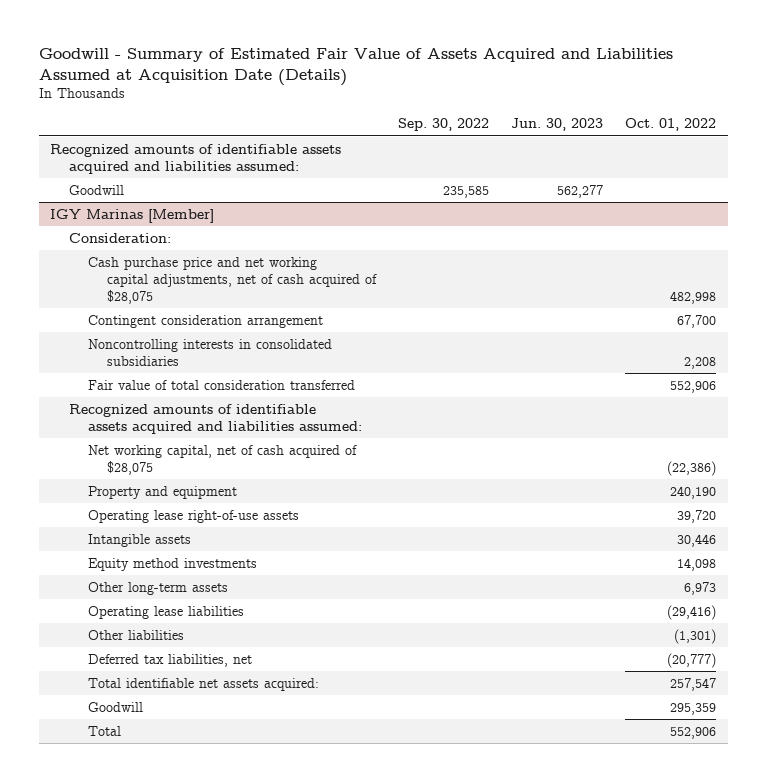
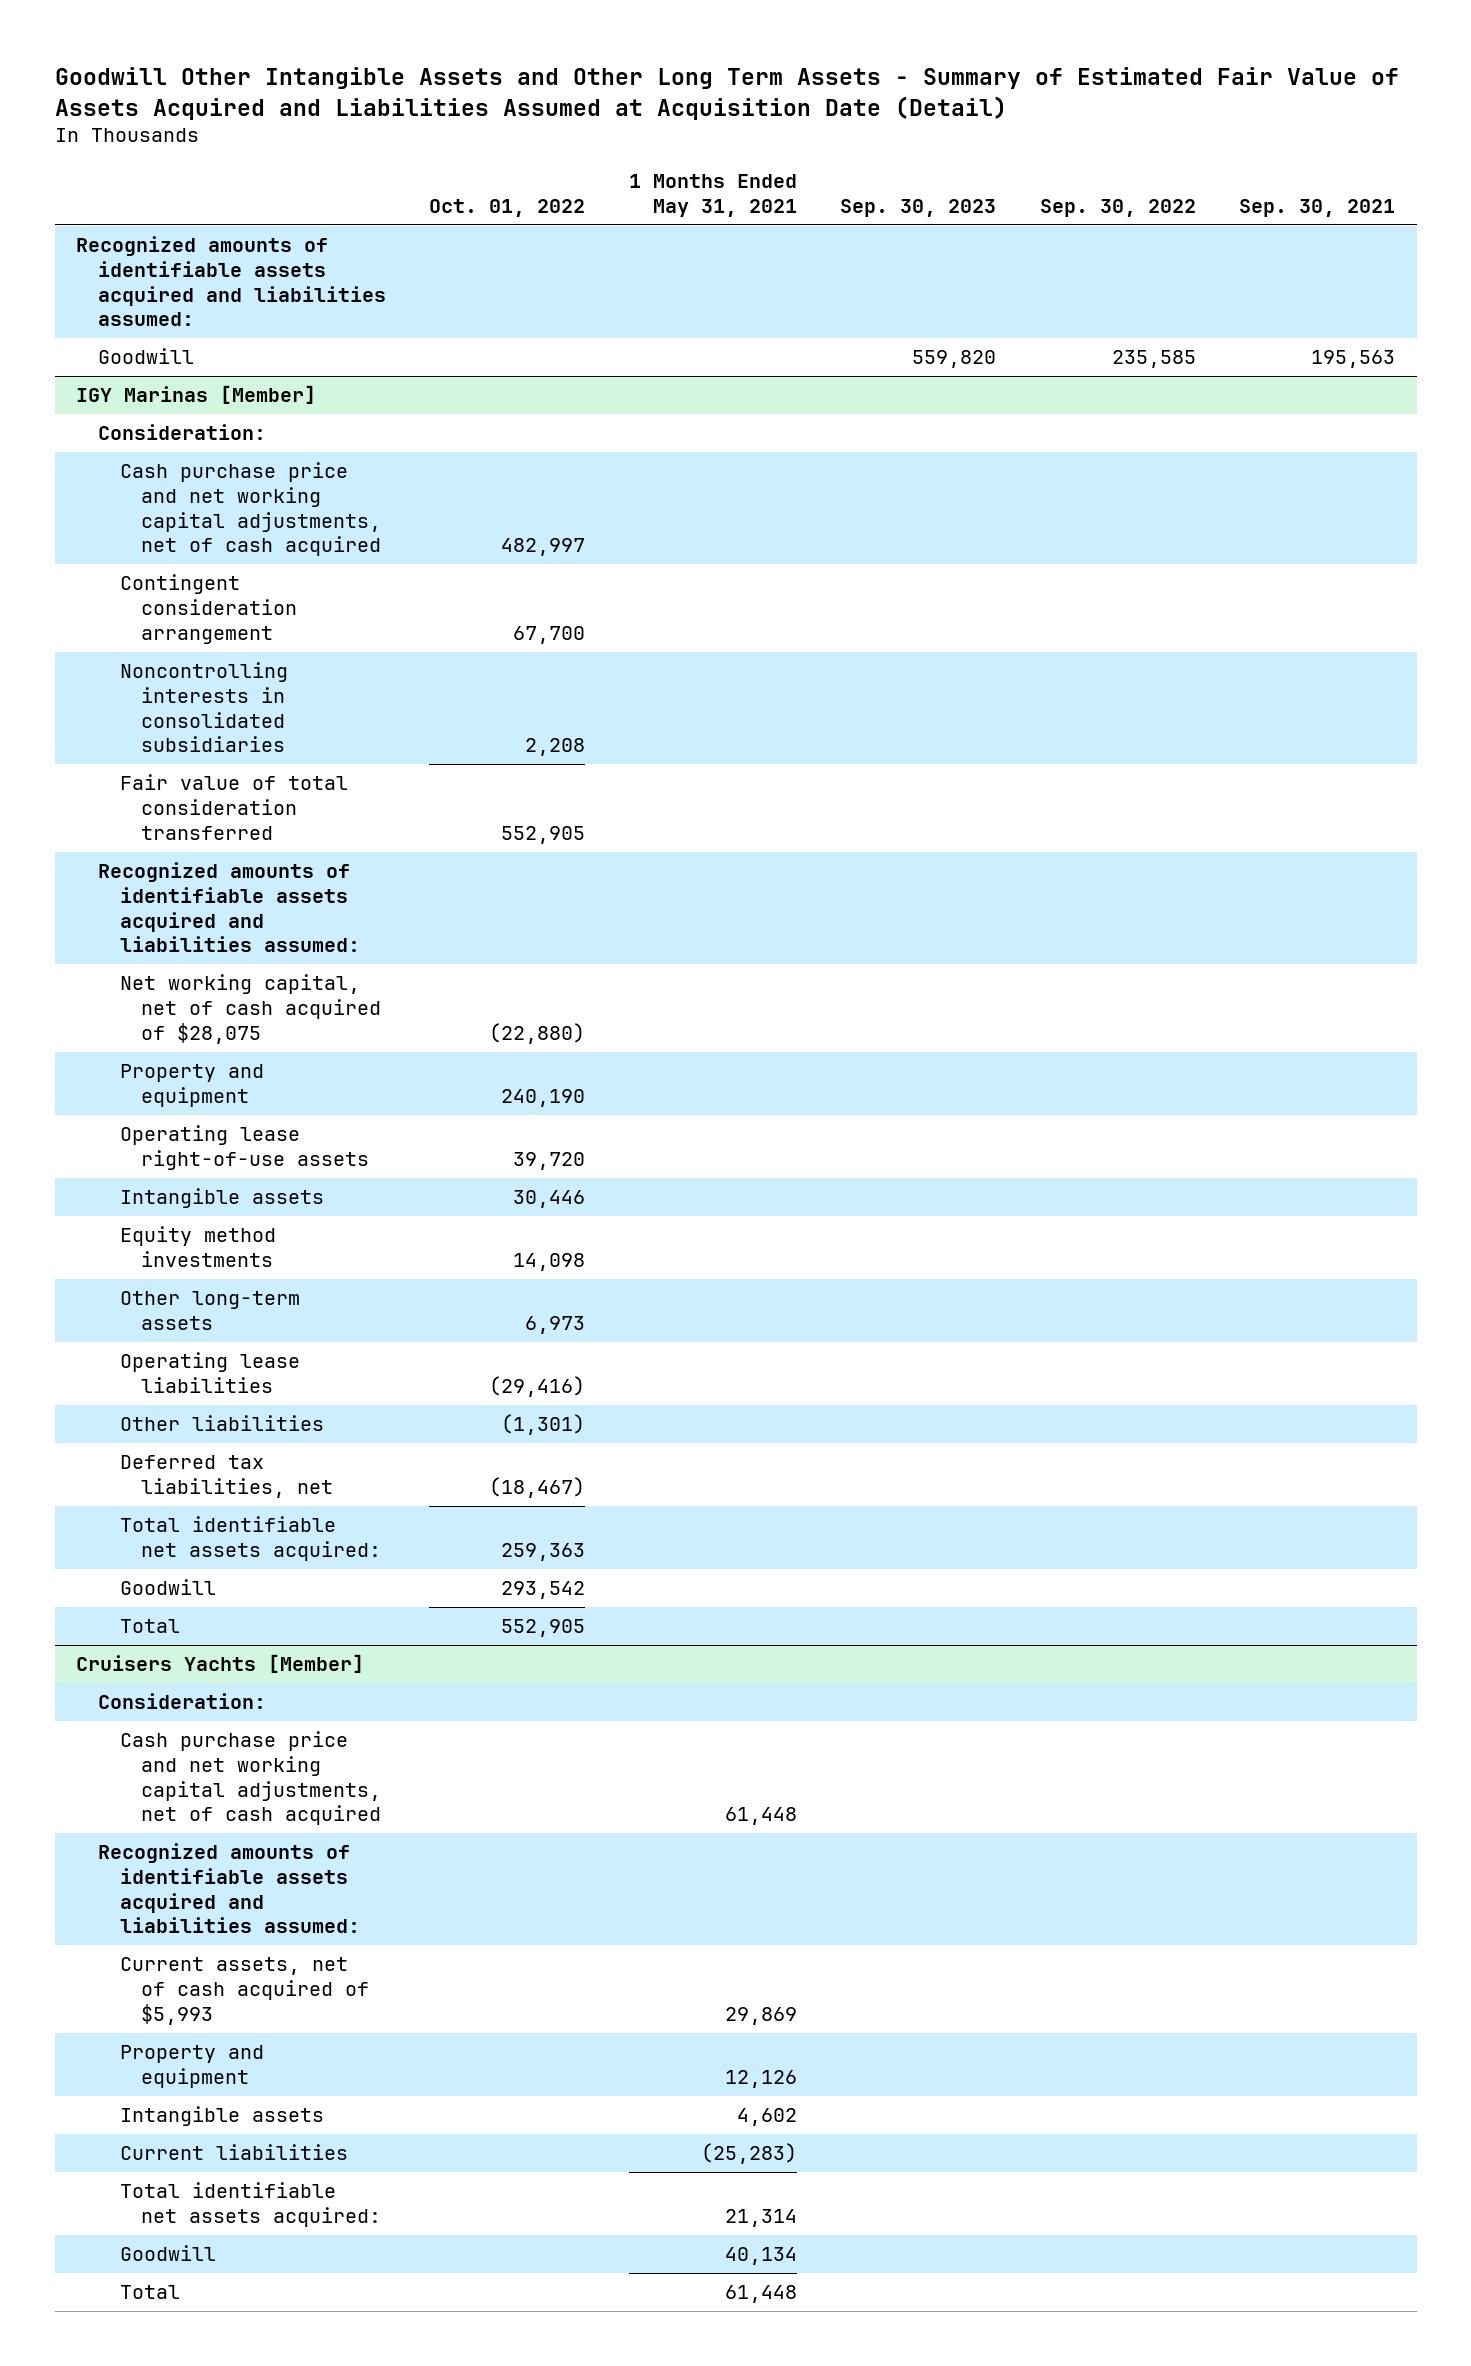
- Goodwill - Summary of Estimated Fair Value of Assets Acquired and Liabilities Assumed at Acquisition Date (Details)
+ Goodwill Other Intangible Assets and Other Long Term Assets - Summary of Estimated Fair Value of Assets Acquired and Liabilities Assumed at Acquisition Date (Detail)
- | Sep. 30, 2022 | Jun. 30, 2023 | Oct. 01, 2022
+ | Oct. 01, 2022 | 1 Months Ended May 31, 2021 | Sep. 30, 2023 | Sep. 30, 2022 | Sep. 30, 2021
@ IGY Marinas [Member]
- Cash purchase price and net working capital adjustments, net of cash acquired of $28,075 | | | 482,998
+ Cash purchase price and net working capital adjustments, net of cash acquired | 482,997 | | | |
- Fair value of total consideration transferred | | | 552,906
+ Fair value of total consideration transferred | 552,905 | | | |
- Net working capital, net of cash acquired of $28,075 | | | (22,386)
+ Net working capital, net of cash acquired of $28,075 | (22,880) | | | |
- Deferred tax liabilities, net | | | (20,777)
- Total identifiable net assets acquired: | | | 257,547
- Goodwill | | | 295,359
- Total | | | 552,906
+ Deferred tax liabilities, net | (18,467) | | | |
+ Total identifiable net assets acquired: | 259,363 | | | |
+ Goodwill | 293,542 | | | |
+ Total | 552,905 | | | |
+ Cruisers Yachts [Member]
+ Consideration:
+ Cash purchase price and net working capital adjustments, net of cash acquired | | 61,448 | | |
+ Recognized amounts of identifiable assets acquired and liabilities assumed:
+ Current assets, net of cash acquired of $5,993 | | 29,869 | | |
+ Property and equipment | | 12,126 | | |
+ Intangible assets | | 4,602 | | |
+ Current liabilities | | (25,283) | | |
+ Total identifiable net assets acquired: | | 21,314 | | |
+ Goodwill | | 40,134 | | |
+ Total | | 61,448 | | |

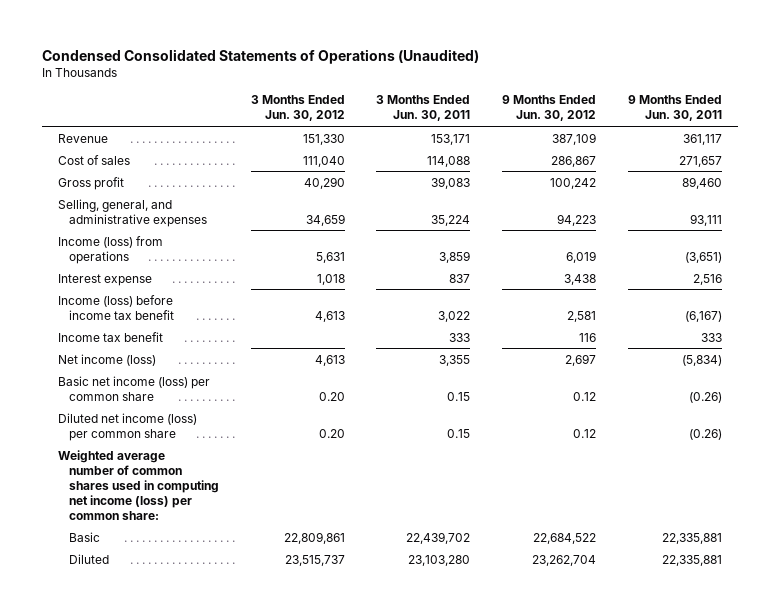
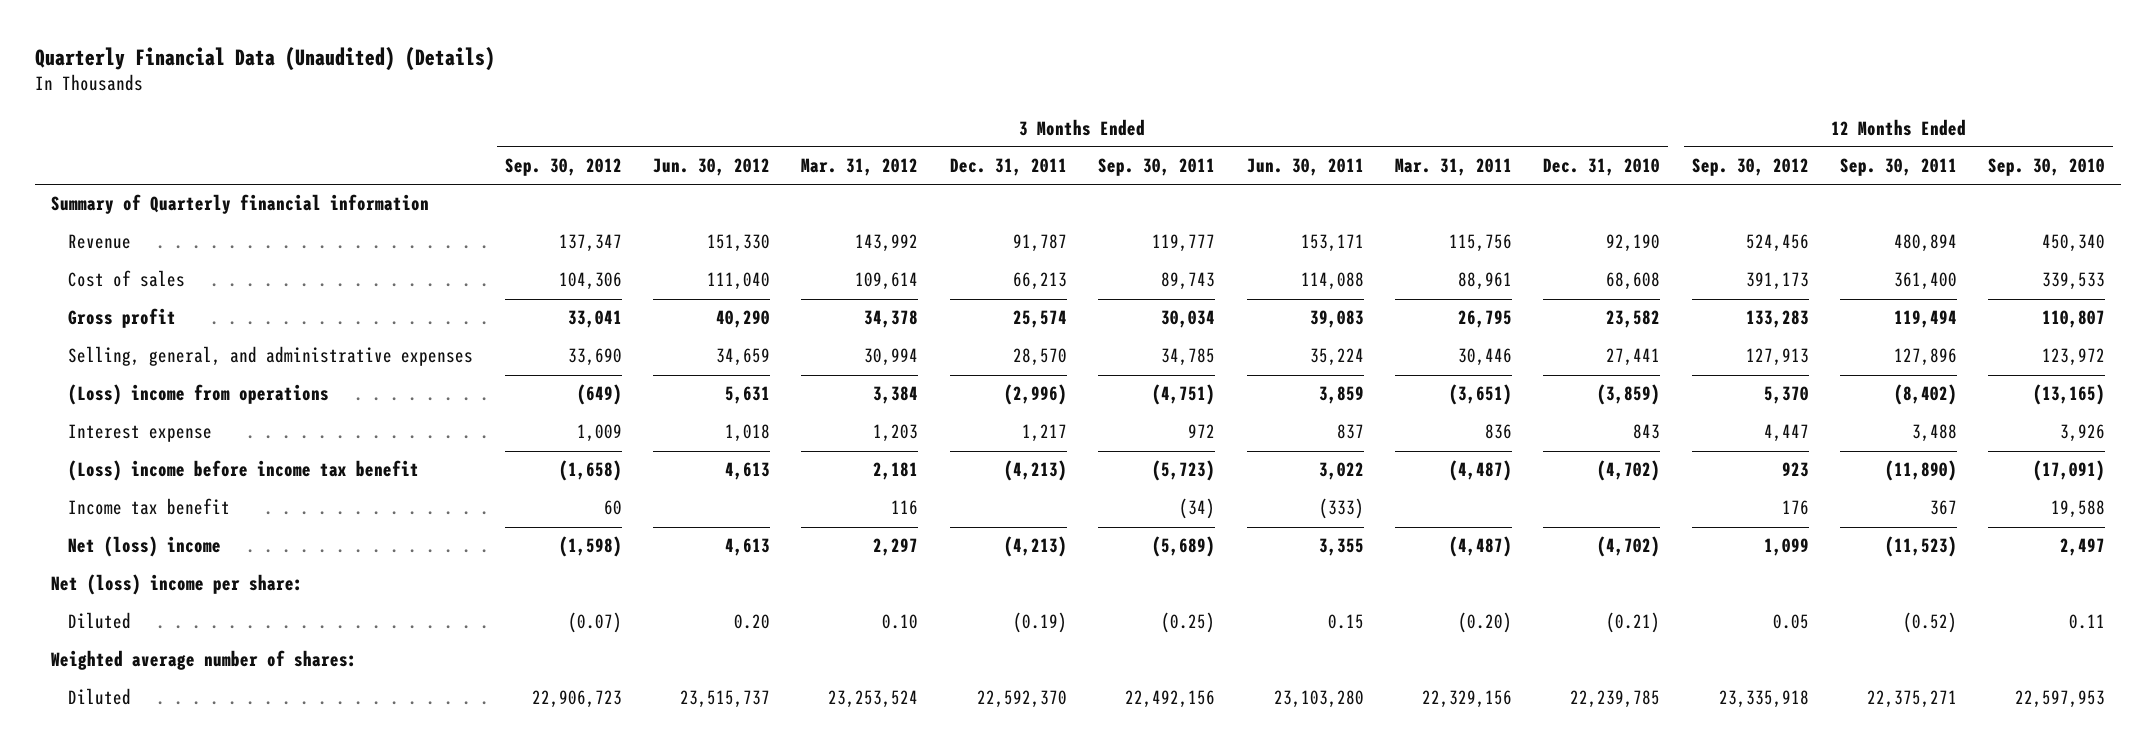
- Condensed Consolidated Statements of Operations (Unaudited)
+ Quarterly Financial Data (Unaudited) (Details)
- | 3 Months Ended Jun. 30, 2012 | 3 Months Ended Jun. 30, 2011 | 9 Months Ended Jun. 30, 2012 | 9 Months Ended Jun. 30, 2011
+ | 3 Months Ended Sep. 30, 2012 | 3 Months Ended Jun. 30, 2012 | 3 Months Ended Mar. 31, 2012 | 3 Months Ended Dec. 31, 2011 | 3 Months Ended Sep. 30, 2011 | 3 Months Ended Jun. 30, 2011 | 3 Months Ended Mar. 31, 2011 | 3 Months Ended Dec. 31, 2010 | 12 Months Ended Sep. 30, 2012 | 12 Months Ended Sep. 30, 2011 | 12 Months Ended Sep. 30, 2010
+ Summary of Quarterly financial information
- Income (loss) from operations | 5,631 | 3,859 | 6,019 | (3,651)
+ (Loss) income from operations | (649) | 5,631 | 3,384 | (2,996) | (4,751) | 3,859 | (3,651) | (3,859) | 5,370 | (8,402) | (13,165)
- Income (loss) before income tax benefit | 4,613 | 3,022 | 2,581 | (6,167)
- Income tax benefit | | 333 | 116 | 333
- Net income (loss) | 4,613 | 3,355 | 2,697 | (5,834)
- Basic net income (loss) per common share | 0.20 | 0.15 | 0.12 | (0.26)
- Diluted net income (loss) per common share | 0.20 | 0.15 | 0.12 | (0.26)
- Weighted average number of common shares used in computing net income (loss) per common share:
- Basic | 22,809,861 | 22,439,702 | 22,684,522 | 22,335,881
+ (Loss) income before income tax benefit | (1,658) | 4,613 | 2,181 | (4,213) | (5,723) | 3,022 | (4,487) | (4,702) | 923 | (11,890) | (17,091)
+ Income tax benefit | 60 | | 116 | | (34) | (333) | | | 176 | 367 | 19,588
+ Net (loss) income | (1,598) | 4,613 | 2,297 | (4,213) | (5,689) | 3,355 | (4,487) | (4,702) | 1,099 | (11,523) | 2,497
+ Net (loss) income per share:
+ Diluted | (0.07) | 0.20 | 0.10 | (0.19) | (0.25) | 0.15 | (0.20) | (0.21) | 0.05 | (0.52) | 0.11
+ Weighted average number of shares:

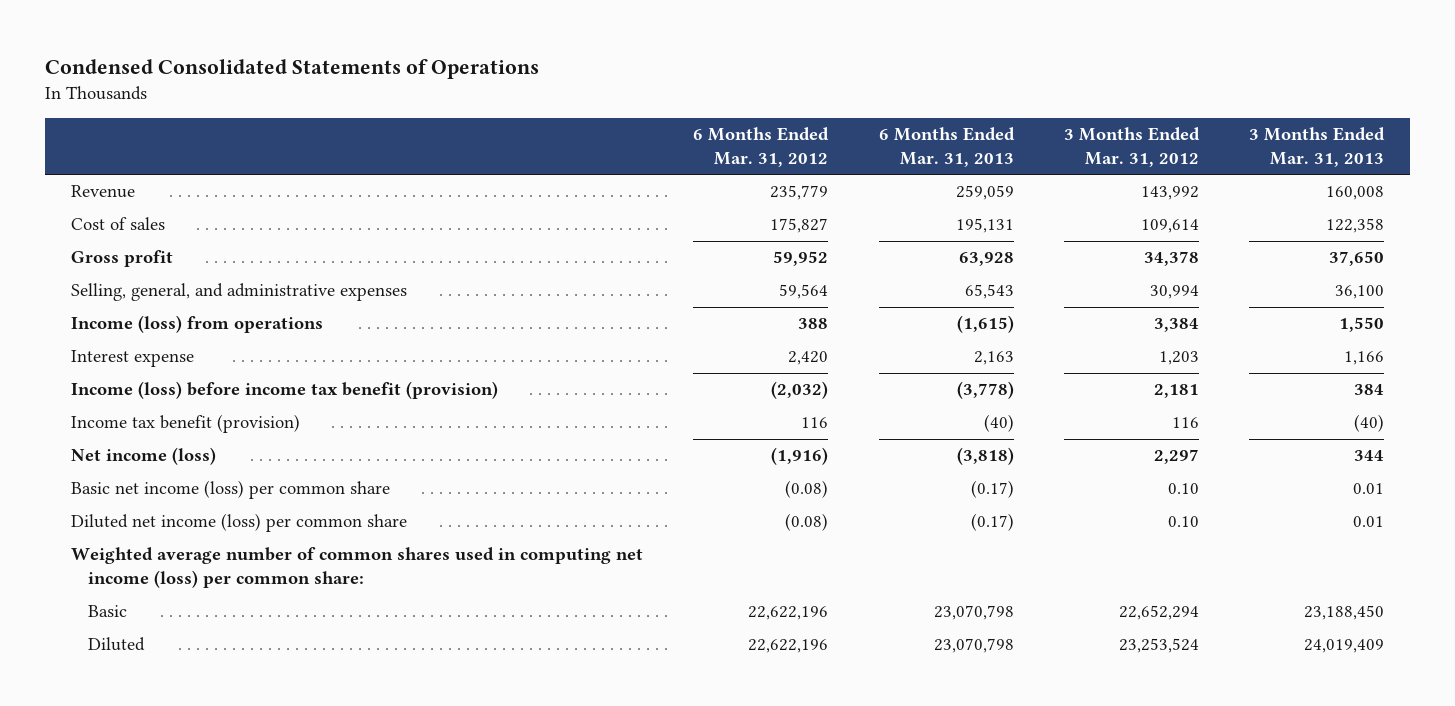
- Quarterly Financial Data (Unaudited) (Details)
+ Condensed Consolidated Statements of Operations
- | 3 Months Ended Sep. 30, 2012 | 3 Months Ended Jun. 30, 2012 | 3 Months Ended Mar. 31, 2012 | 3 Months Ended Dec. 31, 2011 | 3 Months Ended Sep. 30, 2011 | 3 Months Ended Jun. 30, 2011 | 3 Months Ended Mar. 31, 2011 | 3 Months Ended Dec. 31, 2010 | 12 Months Ended Sep. 30, 2012 | 12 Months Ended Sep. 30, 2011 | 12 Months Ended Sep. 30, 2010
+ | 6 Months Ended Mar. 31, 2012 | 6 Months Ended Mar. 31, 2013 | 3 Months Ended Mar. 31, 2012 | 3 Months Ended Mar. 31, 2013
- Summary of Quarterly financial information
- (Loss) income from operations | (649) | 5,631 | 3,384 | (2,996) | (4,751) | 3,859 | (3,651) | (3,859) | 5,370 | (8,402) | (13,165)
+ Income (loss) from operations | 388 | (1,615) | 3,384 | 1,550
- (Loss) income before income tax benefit | (1,658) | 4,613 | 2,181 | (4,213) | (5,723) | 3,022 | (4,487) | (4,702) | 923 | (11,890) | (17,091)
- Income tax benefit | 60 | | 116 | | (34) | (333) | | | 176 | 367 | 19,588
- Net (loss) income | (1,598) | 4,613 | 2,297 | (4,213) | (5,689) | 3,355 | (4,487) | (4,702) | 1,099 | (11,523) | 2,497
- Net (loss) income per share:
- Diluted | (0.07) | 0.20 | 0.10 | (0.19) | (0.25) | 0.15 | (0.20) | (0.21) | 0.05 | (0.52) | 0.11
- Weighted average number of shares:
+ Income (loss) before income tax benefit (provision) | (2,032) | (3,778) | 2,181 | 384
+ Income tax benefit (provision) | 116 | (40) | 116 | (40)
+ Net income (loss) | (1,916) | (3,818) | 2,297 | 344
+ Basic net income (loss) per common share | (0.08) | (0.17) | 0.10 | 0.01
+ Diluted net income (loss) per common share | (0.08) | (0.17) | 0.10 | 0.01
+ Weighted average number of common shares used in computing net income (loss) per common share:
+ Basic | 22,622,196 | 23,070,798 | 22,652,294 | 23,188,450

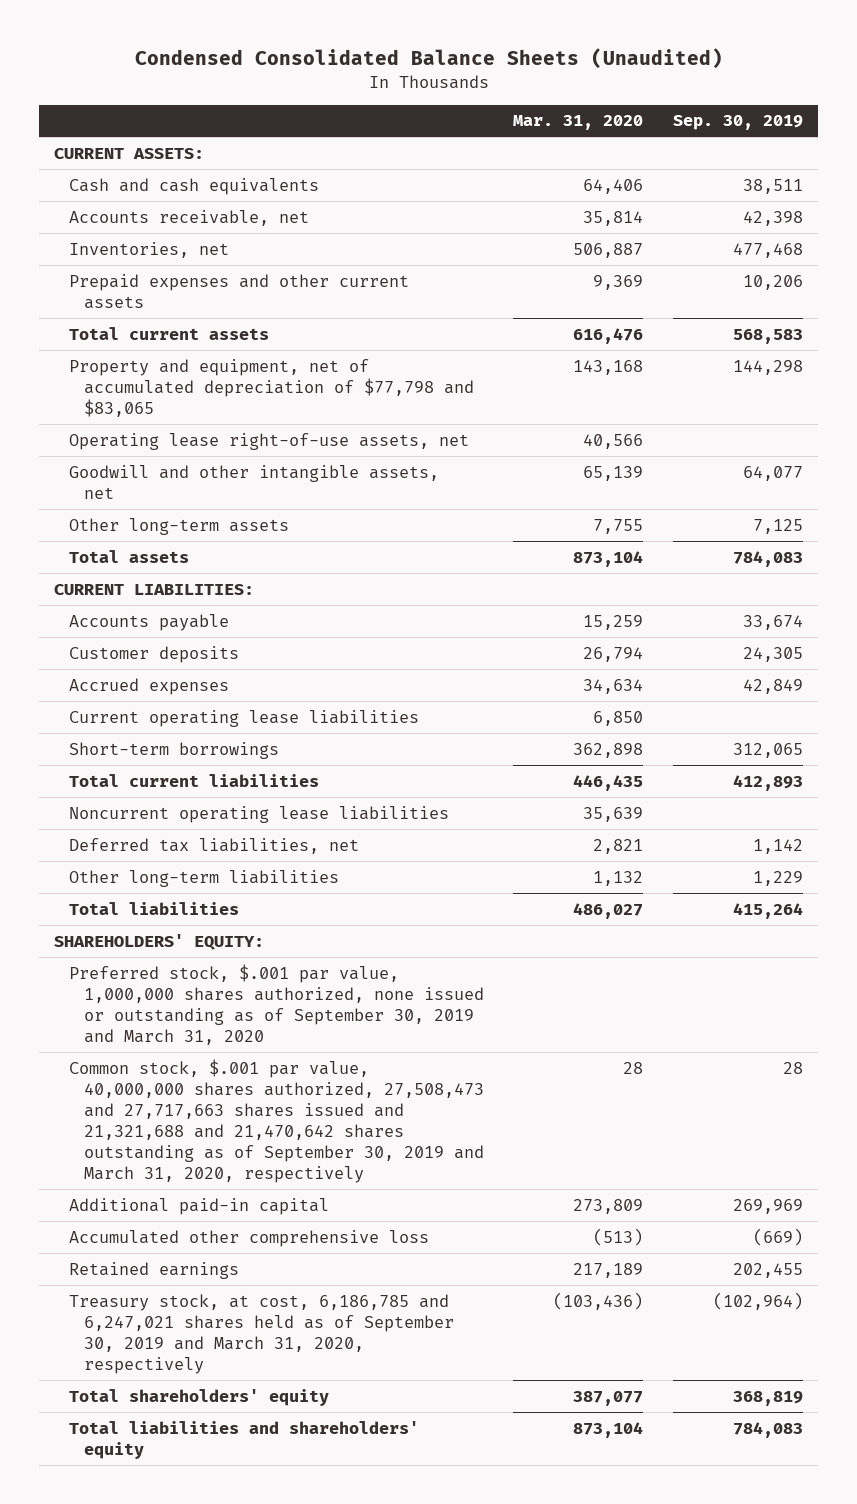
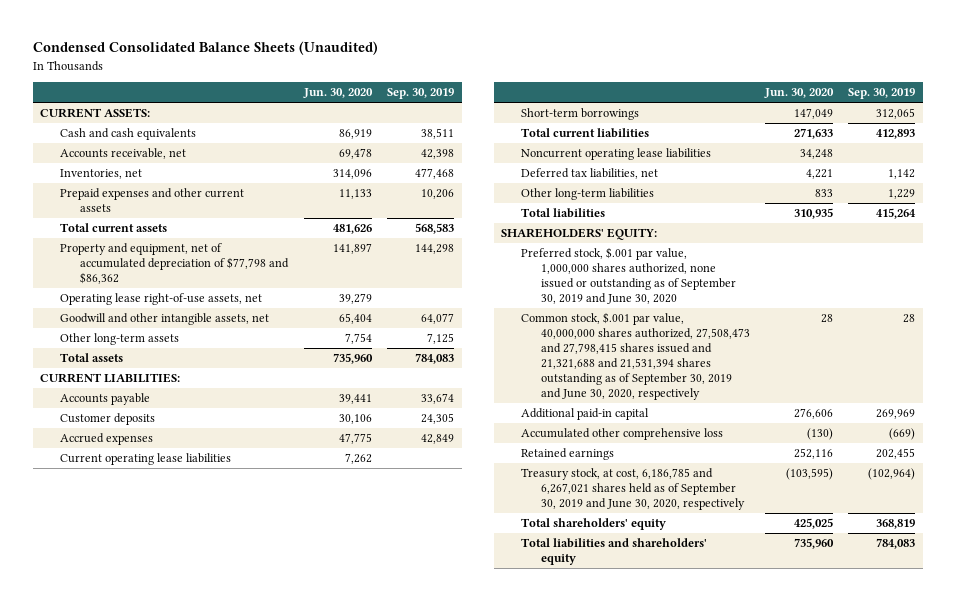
- | Mar. 31, 2020 | Sep. 30, 2019
+ | Jun. 30, 2020 | Sep. 30, 2019
- Property and equipment, net of accumulated depreciation of $77,798 and $83,065 | 143,168 | 144,298
+ Property and equipment, net of accumulated depreciation of $77,798 and $86,362 | 141,897 | 144,298
- Preferred stock, $.001 par value, 1,000,000 shares authorized, none issued or outstanding as of September 30, 2019 and March 31, 2020
- Common stock, $.001 par value, 40,000,000 shares authorized, 27,508,473 and 27,717,663 shares issued and 21,321,688 and 21,470,642 shares outstanding as of September 30, 2019 and March 31, 2020, respectively | 28 | 28
+ Preferred stock, $.001 par value, 1,000,000 shares authorized, none issued or outstanding as of September 30, 2019 and June 30, 2020
+ Common stock, $.001 par value, 40,000,000 shares authorized, 27,508,473 and 27,798,415 shares issued and 21,321,688 and 21,531,394 shares outstanding as of September 30, 2019 and June 30, 2020, respectively | 28 | 28
- Treasury stock, at cost, 6,186,785 and 6,247,021 shares held as of September 30, 2019 and March 31, 2020, respectively | (103,436) | (102,964)
+ Treasury stock, at cost, 6,186,785 and 6,267,021 shares held as of September 30, 2019 and June 30, 2020, respectively | (103,595) | (102,964)

